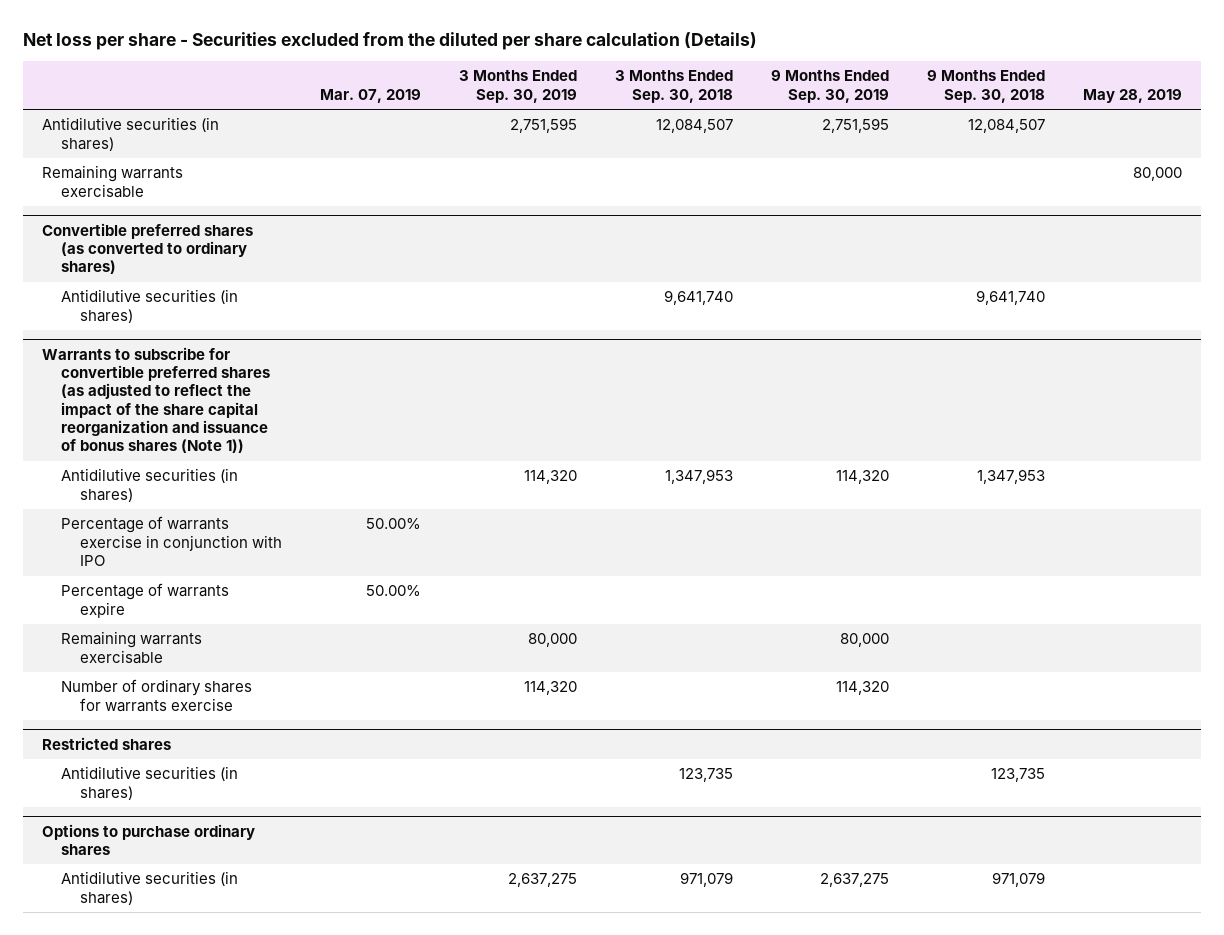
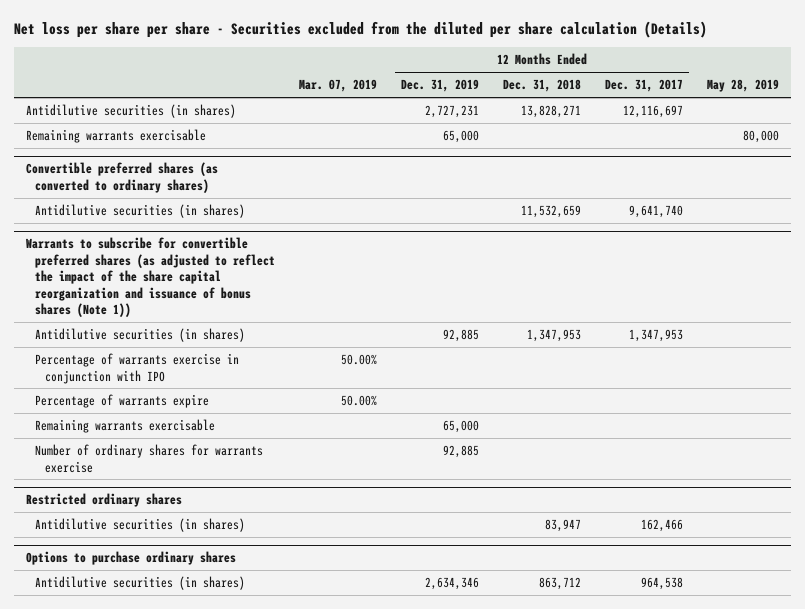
- Net loss per share - Securities excluded from the diluted per share calculation (Details)
+ Net loss per share per share - Securities excluded from the diluted per share calculation (Details)
- | Mar. 07, 2019 | 3 Months Ended Sep. 30, 2019 | 3 Months Ended Sep. 30, 2018 | 9 Months Ended Sep. 30, 2019 | 9 Months Ended Sep. 30, 2018 | May 28, 2019
+ | Mar. 07, 2019 | 12 Months Ended Dec. 31, 2019 | 12 Months Ended Dec. 31, 2018 | 12 Months Ended Dec. 31, 2017 | May 28, 2019
- Restricted shares
+ Restricted ordinary shares

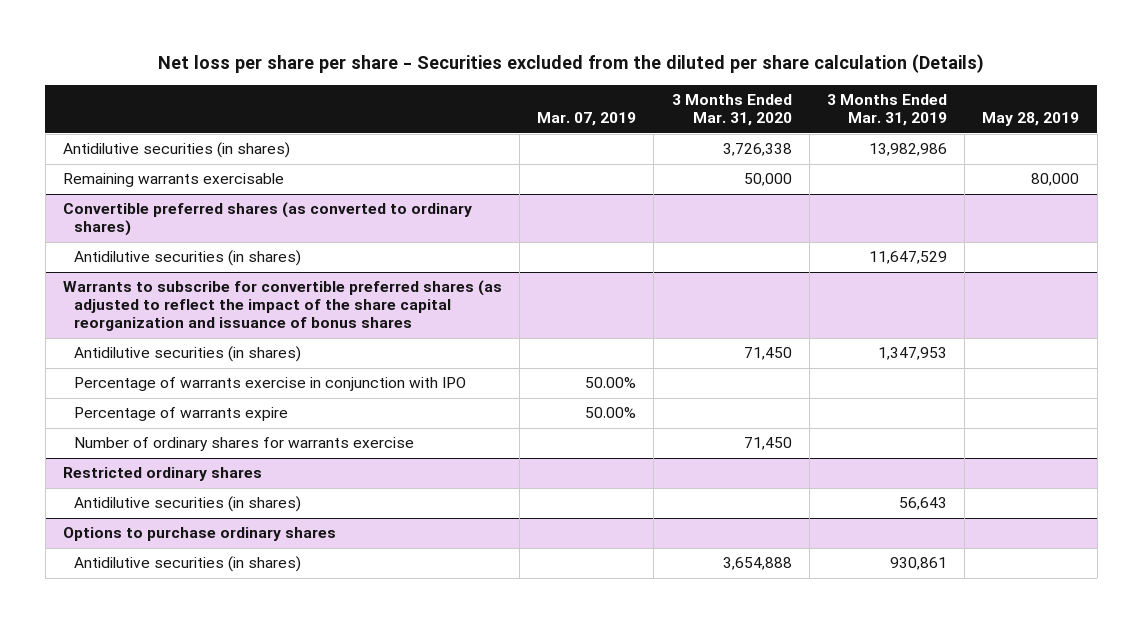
- | Mar. 07, 2019 | 12 Months Ended Dec. 31, 2019 | 12 Months Ended Dec. 31, 2018 | 12 Months Ended Dec. 31, 2017 | May 28, 2019
+ | Mar. 07, 2019 | 3 Months Ended Mar. 31, 2020 | 3 Months Ended Mar. 31, 2019 | May 28, 2019
- Warrants to subscribe for convertible preferred shares (as adjusted to reflect the impact of the share capital reorganization and issuance of bonus shares (Note 1))
+ Warrants to subscribe for convertible preferred shares (as adjusted to reflect the impact of the share capital reorganization and issuance of bonus shares
- Remaining warrants exercisable | | 65,000 | | |

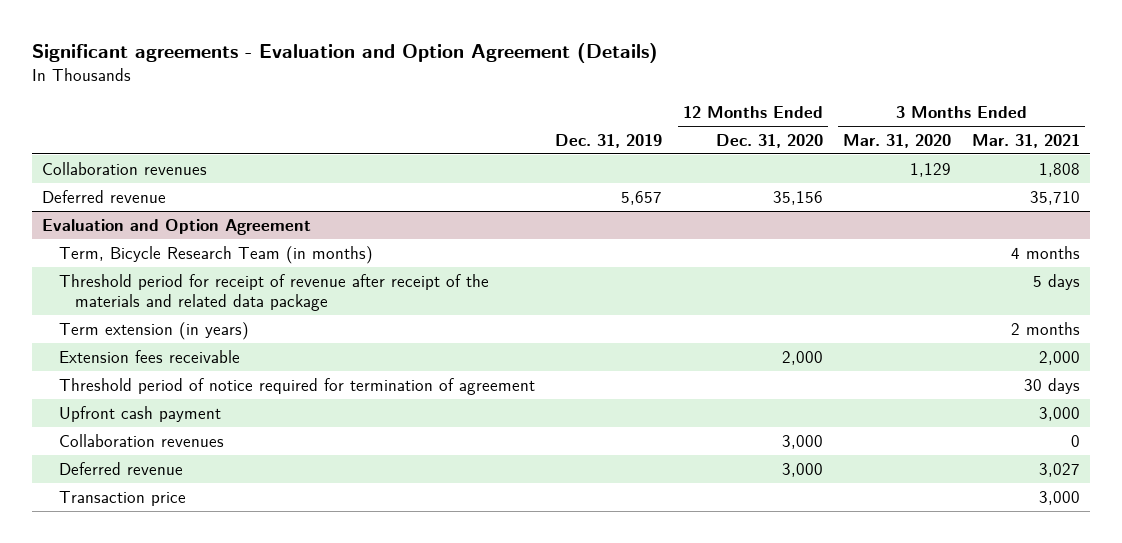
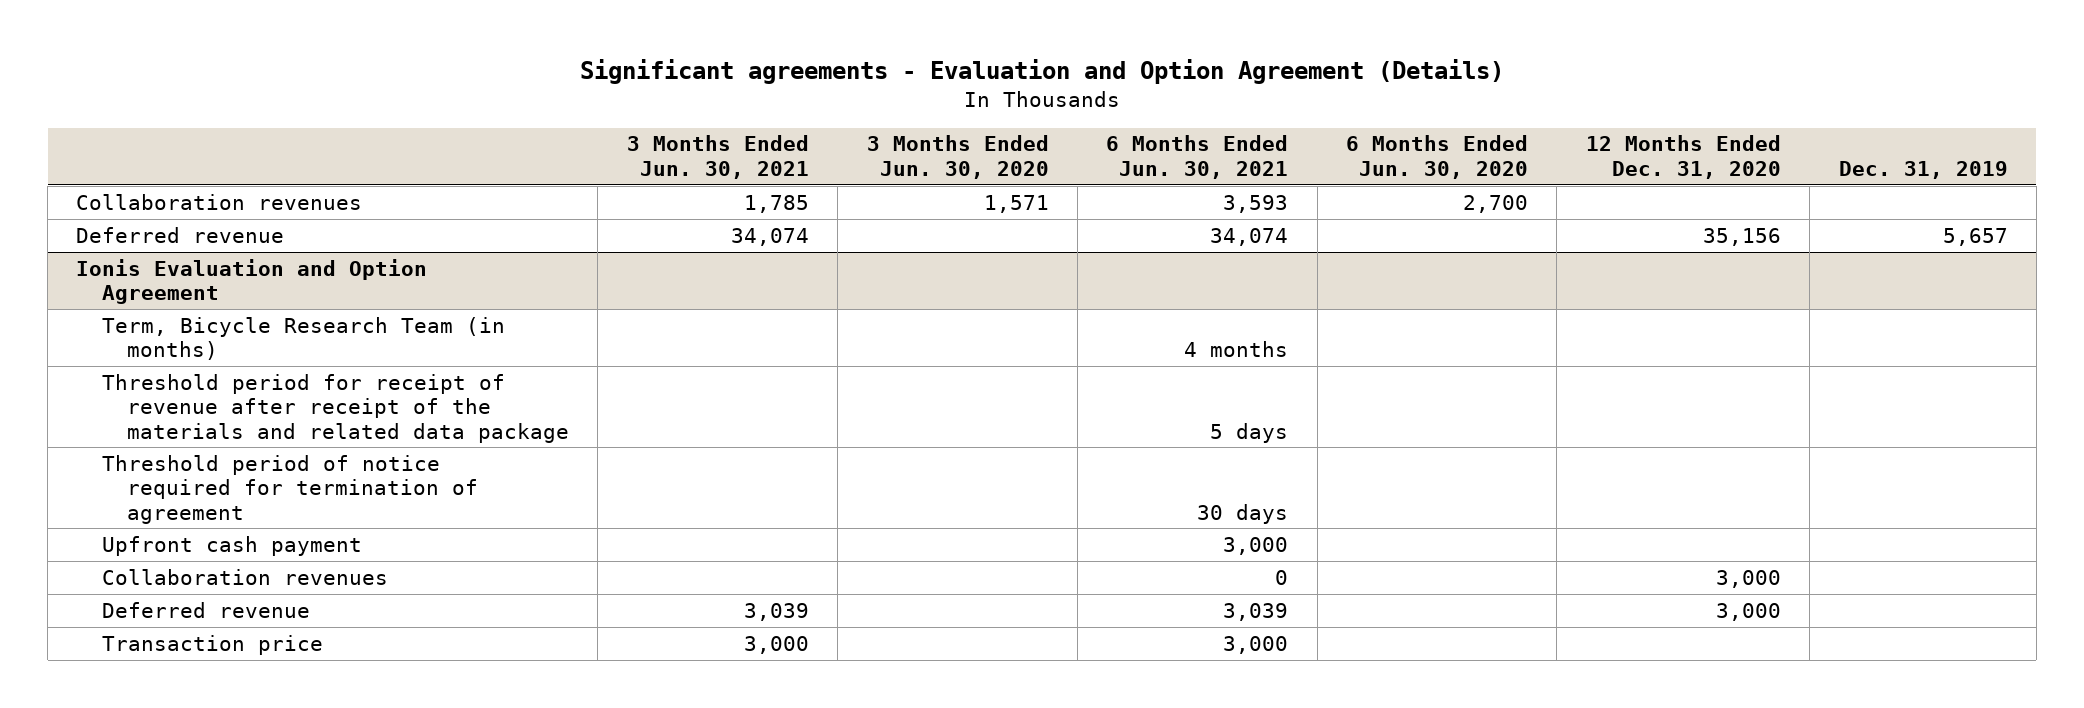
- | Dec. 31, 2019 | 12 Months Ended Dec. 31, 2020 | 3 Months Ended Mar. 31, 2020 | 3 Months Ended Mar. 31, 2021
+ | 3 Months Ended Jun. 30, 2021 | 3 Months Ended Jun. 30, 2020 | 6 Months Ended Jun. 30, 2021 | 6 Months Ended Jun. 30, 2020 | 12 Months Ended Dec. 31, 2020 | Dec. 31, 2019
- Evaluation and Option Agreement
+ Ionis Evaluation and Option Agreement
- Term extension (in years) | | | | 2 months
- Extension fees receivable | | 2,000 | | 2,000

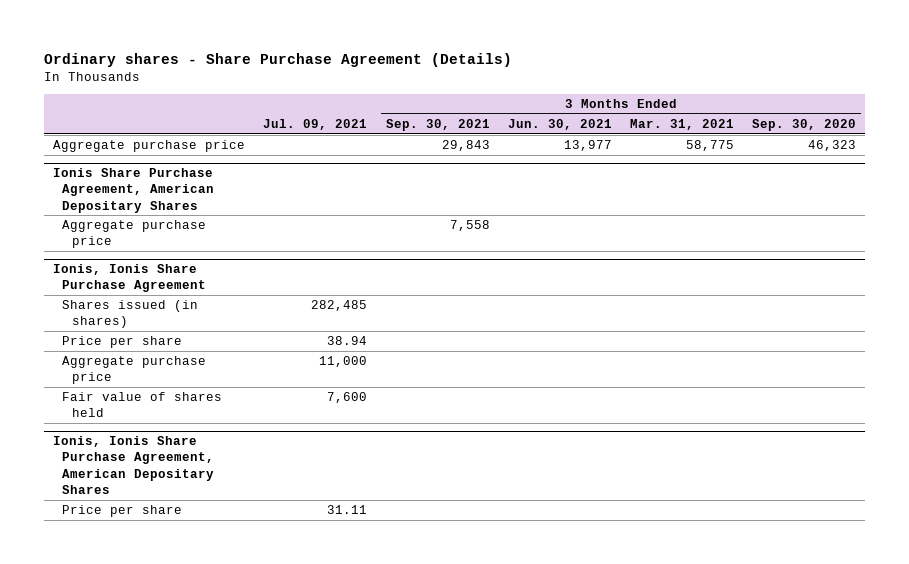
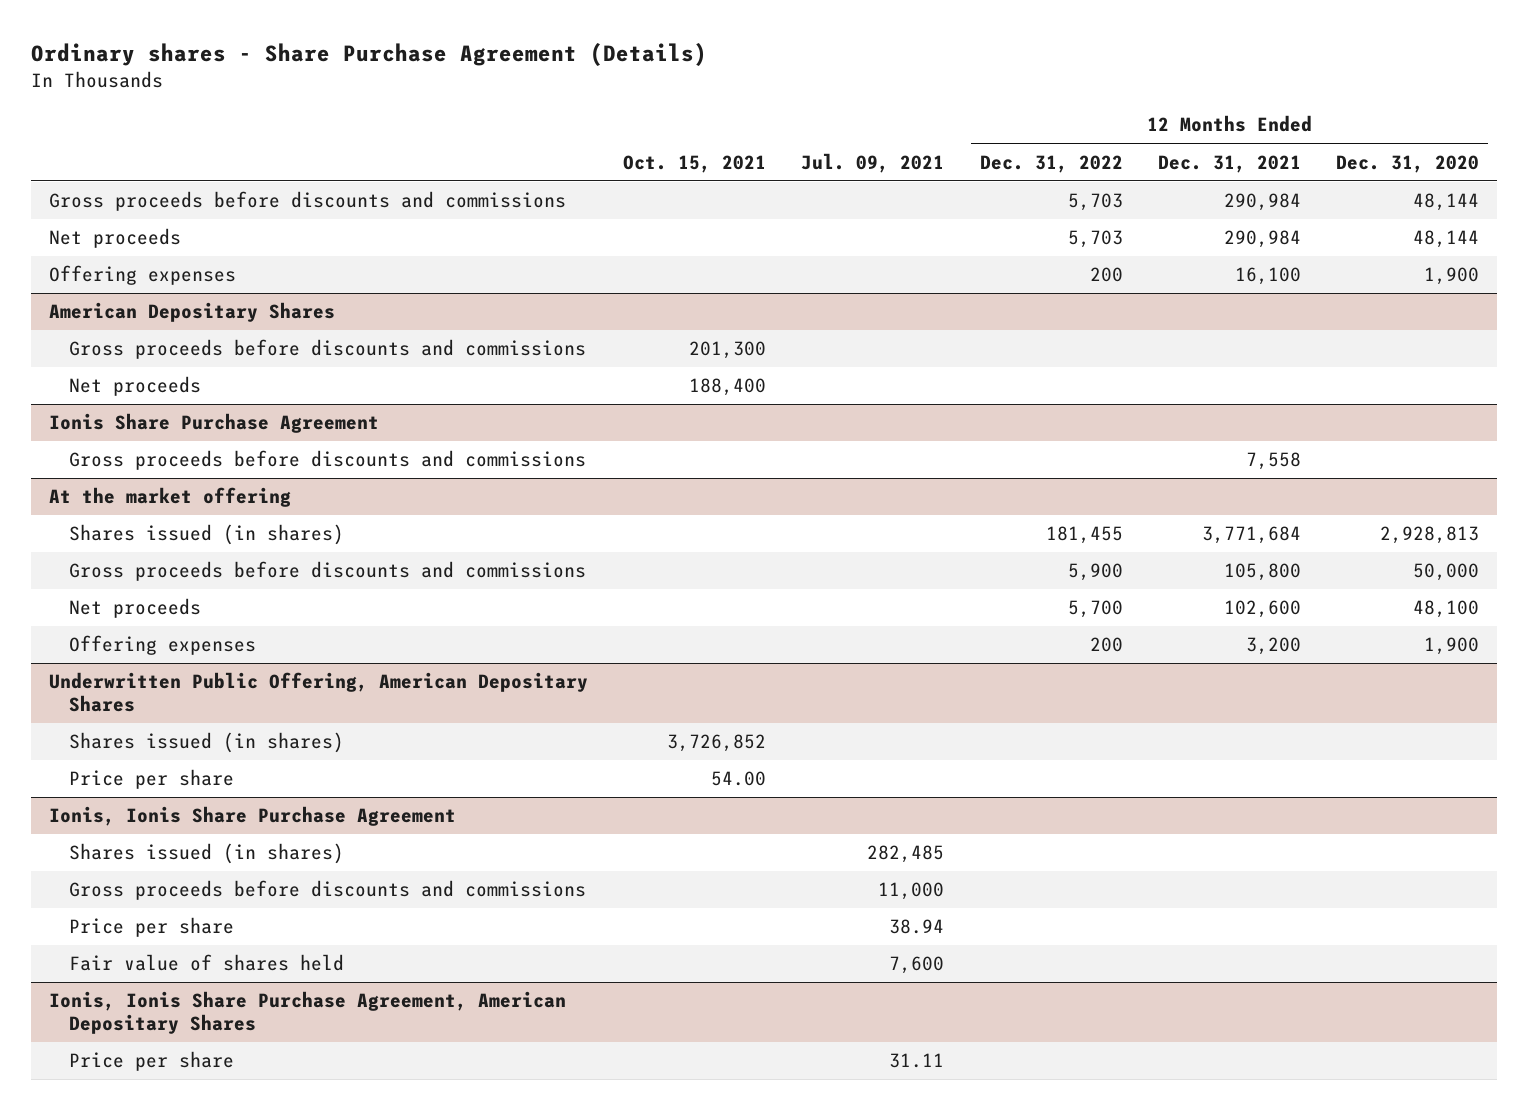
- | Jul. 09, 2021 | 3 Months Ended Sep. 30, 2021 | 3 Months Ended Jun. 30, 2021 | 3 Months Ended Mar. 31, 2021 | 3 Months Ended Sep. 30, 2020
+ | Oct. 15, 2021 | Jul. 09, 2021 | 12 Months Ended Dec. 31, 2022 | 12 Months Ended Dec. 31, 2021 | 12 Months Ended Dec. 31, 2020
- Aggregate purchase price | | 29,843 | 13,977 | 58,775 | 46,323
- Ionis Share Purchase Agreement, American Depositary Shares
- Aggregate purchase price | | 7,558 | | |
+ Gross proceeds before discounts and commissions | | | 5,703 | 290,984 | 48,144
+ Net proceeds | | | 5,703 | 290,984 | 48,144
+ Offering expenses | | | 200 | 16,100 | 1,900
+ American Depositary Shares
+ Gross proceeds before discounts and commissions | 201,300 | | | |
+ Net proceeds | 188,400 | | | |
+ Ionis Share Purchase Agreement
+ Gross proceeds before discounts and commissions | | | | 7,558 |
+ At the market offering
+ Shares issued (in shares) | | | 181,455 | 3,771,684 | 2,928,813
+ Gross proceeds before discounts and commissions | | | 5,900 | 105,800 | 50,000
+ Net proceeds | | | 5,700 | 102,600 | 48,100
+ Offering expenses | | | 200 | 3,200 | 1,900
+ Underwritten Public Offering, American Depositary Shares
+ Shares issued (in shares) | 3,726,852 | | | |
+ Price per share | 54.00 | | | |
@ Ionis, Ionis Share Purchase Agreement
+ Gross proceeds before discounts and commissions | | 11,000 | | |
- Aggregate purchase price | 11,000 | | | |

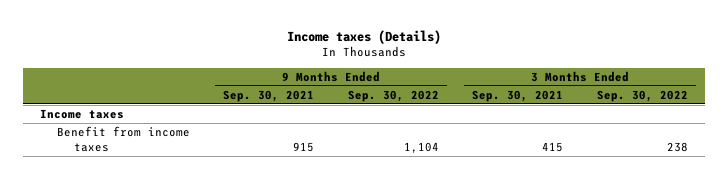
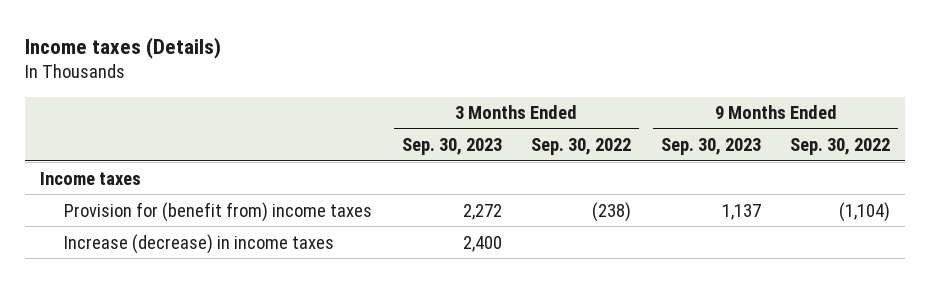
- | 9 Months Ended Sep. 30, 2021 | 9 Months Ended Sep. 30, 2022 | 3 Months Ended Sep. 30, 2021 | 3 Months Ended Sep. 30, 2022
+ | 3 Months Ended Sep. 30, 2023 | 3 Months Ended Sep. 30, 2022 | 9 Months Ended Sep. 30, 2023 | 9 Months Ended Sep. 30, 2022
- Benefit from income taxes | 915 | 1,104 | 415 | 238
+ Provision for (benefit from) income taxes | 2,272 | (238) | 1,137 | (1,104)
+ Increase (decrease) in income taxes | 2,400 | | |

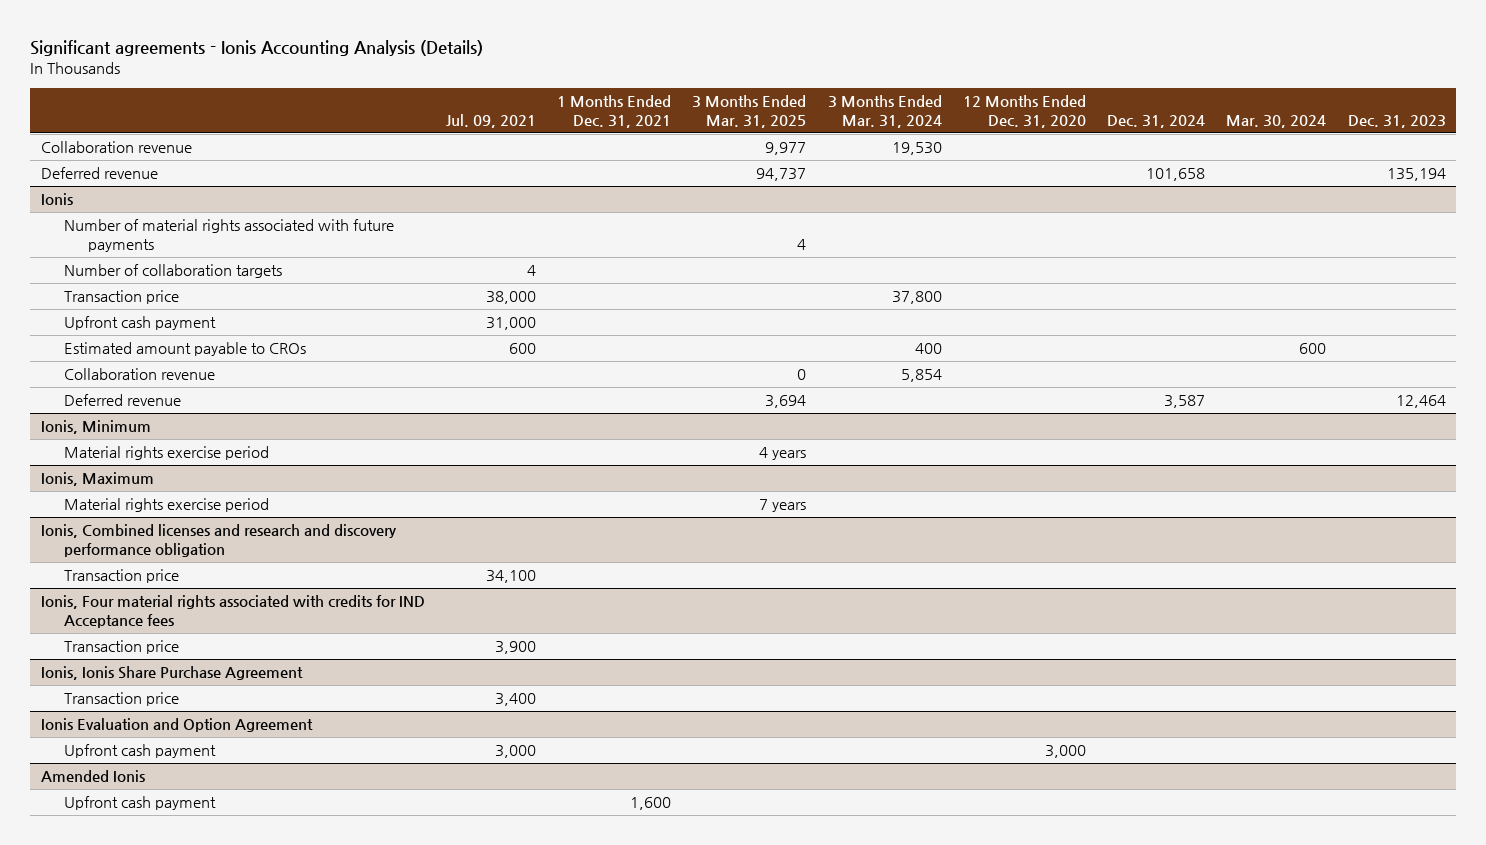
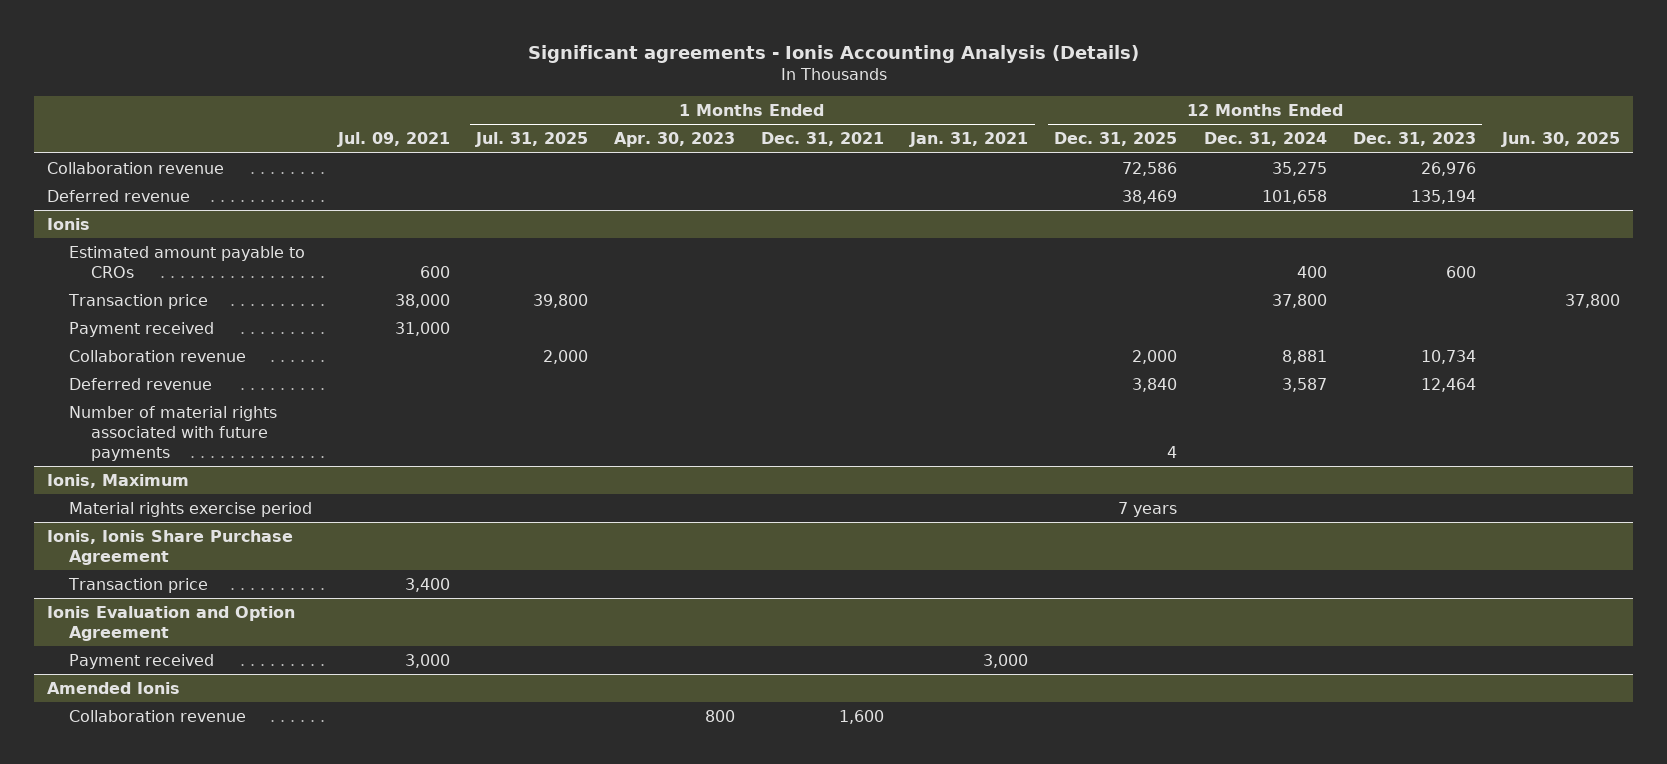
- | Jul. 09, 2021 | 1 Months Ended Dec. 31, 2021 | 3 Months Ended Mar. 31, 2025 | 3 Months Ended Mar. 31, 2024 | 12 Months Ended Dec. 31, 2020 | Dec. 31, 2024 | Mar. 30, 2024 | Dec. 31, 2023
+ | Jul. 09, 2021 | 1 Months Ended Jul. 31, 2025 | 1 Months Ended Apr. 30, 2023 | 1 Months Ended Dec. 31, 2021 | 1 Months Ended Jan. 31, 2021 | 12 Months Ended Dec. 31, 2025 | 12 Months Ended Dec. 31, 2024 | 12 Months Ended Dec. 31, 2023 | Jun. 30, 2025
@ Ionis
- Number of collaboration targets | 4 | | | | | | |
- Upfront cash payment | 31,000 | | | | | | |
moved down: Transaction price | 38,000 | 39,800 | | | | | 37,800 | | 37,800
+ Payment received | 31,000 | | | | | | | |
- Ionis, Minimum
- Material rights exercise period | | | 4 years | | | | |
@ Ionis
moved down: Number of material rights associated with future payments | | | | | | 4 | | |
- Ionis, Combined licenses and research and discovery performance obligation
- Transaction price | 34,100 | | | | | | |
- Ionis, Four material rights associated with credits for IND Acceptance fees
- Transaction price | 3,900 | | | | | | |
@ Ionis Evaluation and Option Agreement
- Upfront cash payment | 3,000 | | | | 3,000 | | |
+ Payment received | 3,000 | | | | 3,000 | | | |
@ Amended Ionis
- Upfront cash payment | | 1,600 | | | | | |
+ Collaboration revenue | | | 800 | 1,600 | | | | |

